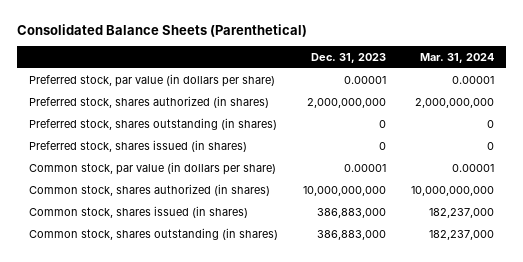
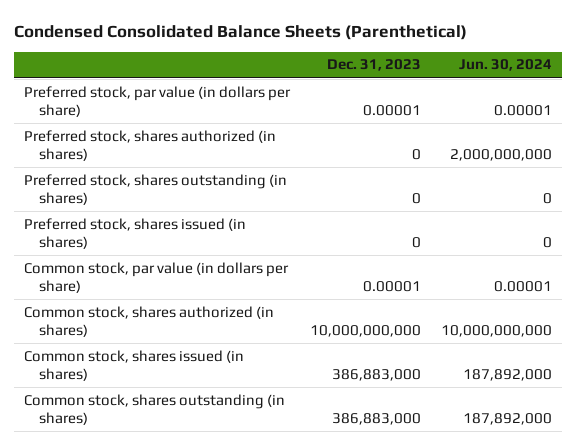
- Consolidated Balance Sheets (Parenthetical)
+ Condensed Consolidated Balance Sheets (Parenthetical)
- | Dec. 31, 2023 | Mar. 31, 2024
+ | Dec. 31, 2023 | Jun. 30, 2024
- Preferred stock, shares authorized (in shares) | 2,000,000,000 | 2,000,000,000
+ Preferred stock, shares authorized (in shares) | 0 | 2,000,000,000

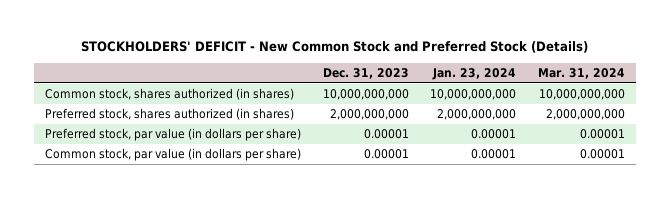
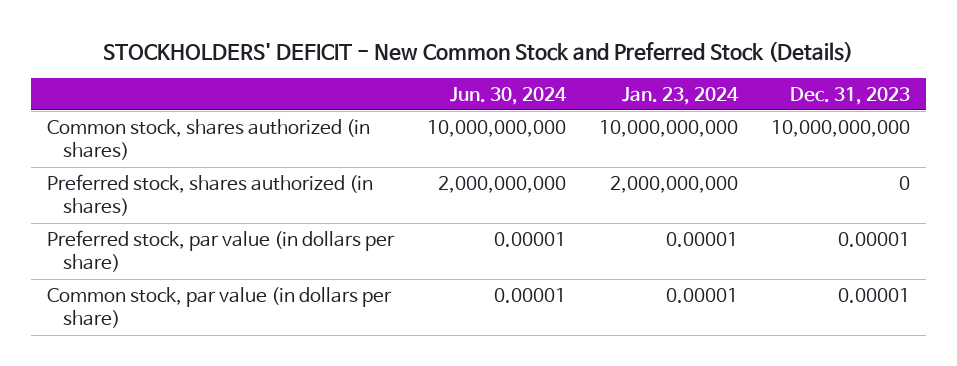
- | Dec. 31, 2023 | Jan. 23, 2024 | Mar. 31, 2024
+ | Jun. 30, 2024 | Jan. 23, 2024 | Dec. 31, 2023
- Preferred stock, shares authorized (in shares) | 2,000,000,000 | 2,000,000,000 | 2,000,000,000
+ Preferred stock, shares authorized (in shares) | 2,000,000,000 | 2,000,000,000 | 0

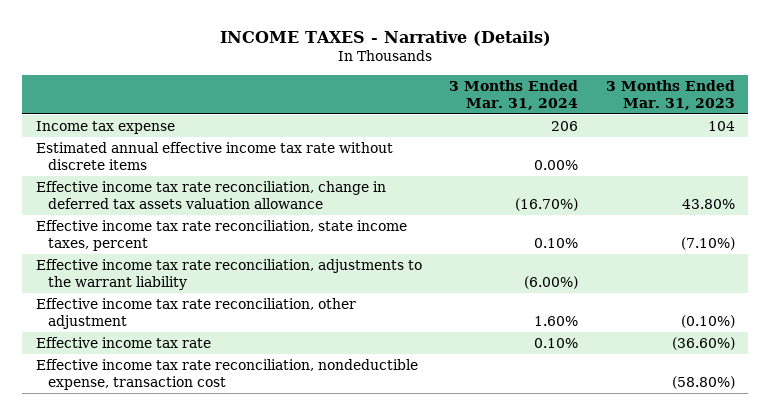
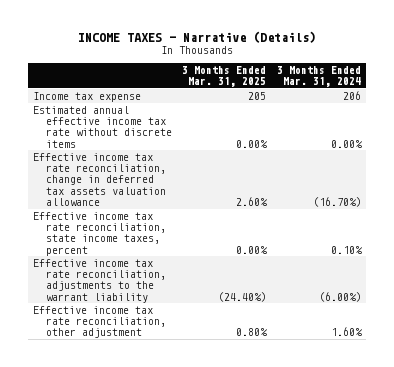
- | 3 Months Ended Mar. 31, 2024 | 3 Months Ended Mar. 31, 2023
+ | 3 Months Ended Mar. 31, 2025 | 3 Months Ended Mar. 31, 2024
- Effective income tax rate | 0.10% | (36.60%)
- Effective income tax rate reconciliation, nondeductible expense, transaction cost | | (58.80%)

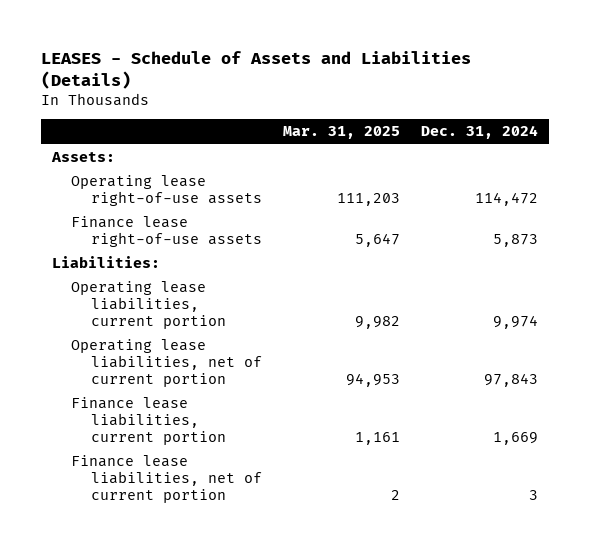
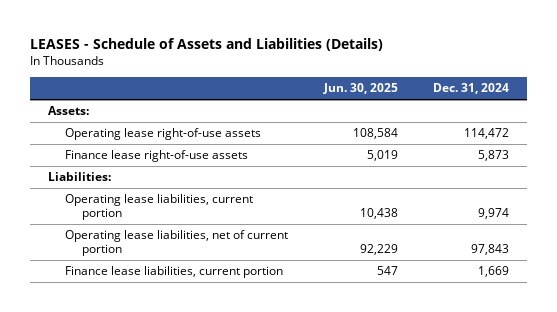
- | Mar. 31, 2025 | Dec. 31, 2024
+ | Jun. 30, 2025 | Dec. 31, 2024
- Finance lease liabilities, net of current portion | 2 | 3

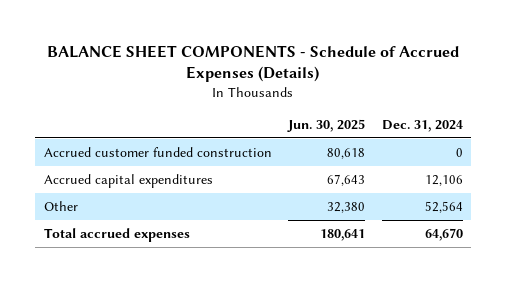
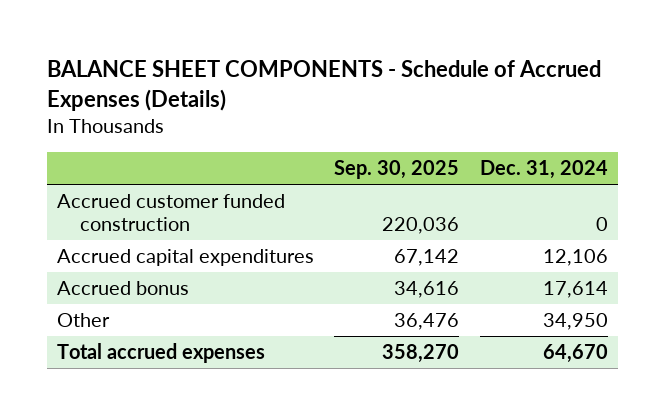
- | Jun. 30, 2025 | Dec. 31, 2024
+ | Sep. 30, 2025 | Dec. 31, 2024
- Other | 32,380 | 52,564
+ Accrued bonus | 34,616 | 17,614
+ Other | 36,476 | 34,950

